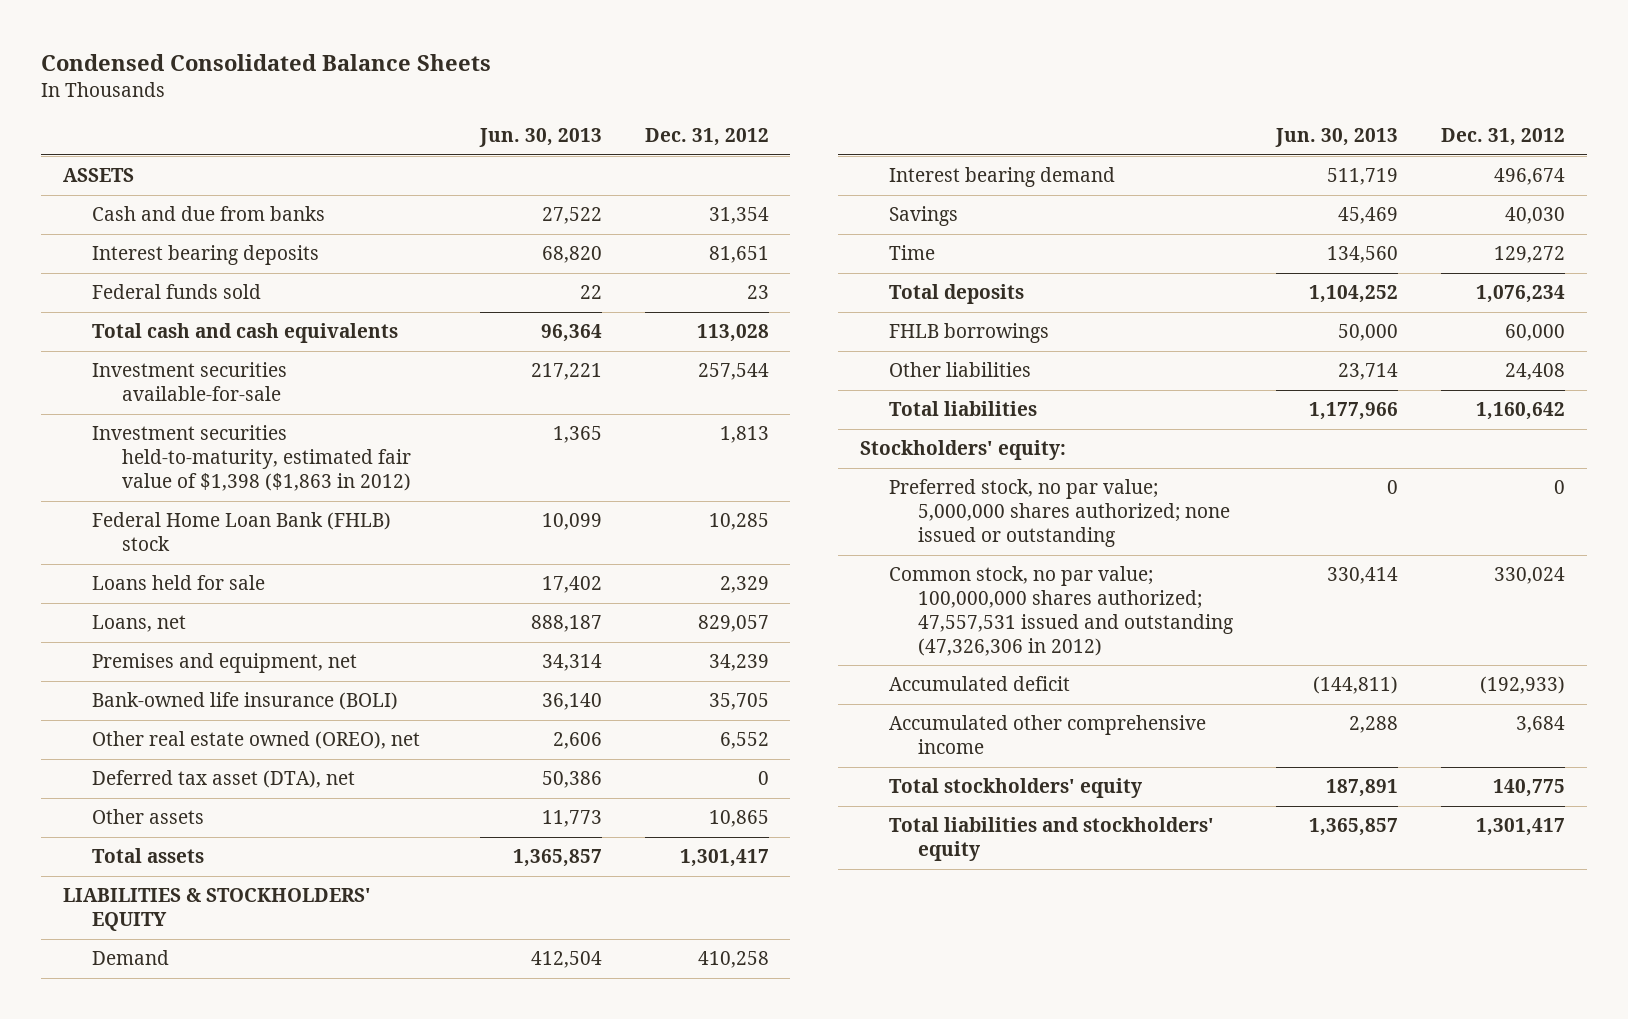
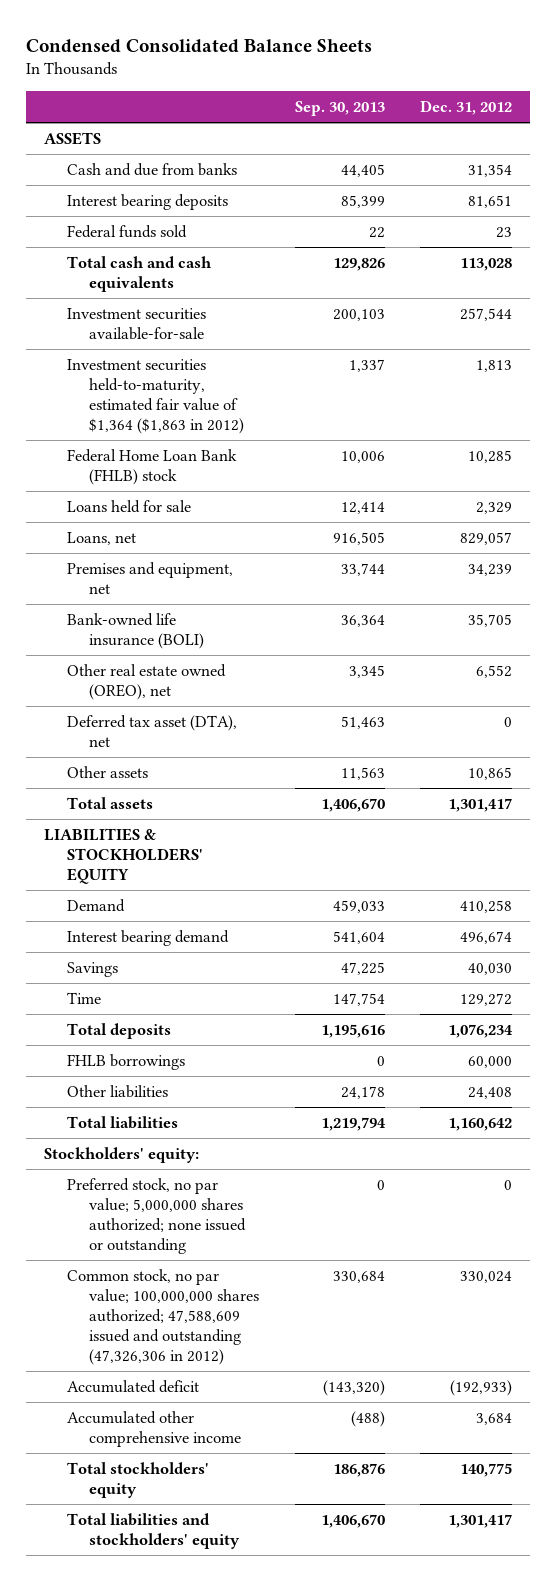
- | Jun. 30, 2013 | Dec. 31, 2012
+ | Sep. 30, 2013 | Dec. 31, 2012
- Investment securities held-to-maturity, estimated fair value of $1,398 ($1,863 in 2012) | 1,365 | 1,813
+ Investment securities held-to-maturity, estimated fair value of $1,364 ($1,863 in 2012) | 1,337 | 1,813
- Common stock, no par value; 100,000,000 shares authorized; 47,557,531 issued and outstanding (47,326,306 in 2012) | 330,414 | 330,024
+ Common stock, no par value; 100,000,000 shares authorized; 47,588,609 issued and outstanding (47,326,306 in 2012) | 330,684 | 330,024

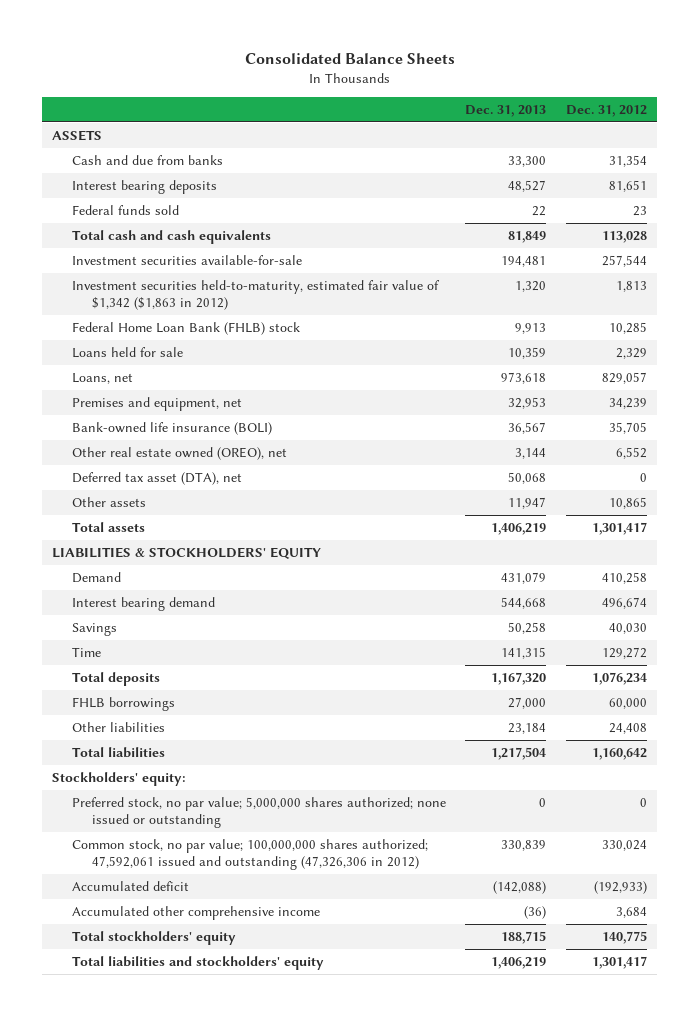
- Condensed Consolidated Balance Sheets
+ Consolidated Balance Sheets
- | Sep. 30, 2013 | Dec. 31, 2012
+ | Dec. 31, 2013 | Dec. 31, 2012
- Investment securities held-to-maturity, estimated fair value of $1,364 ($1,863 in 2012) | 1,337 | 1,813
+ Investment securities held-to-maturity, estimated fair value of $1,342 ($1,863 in 2012) | 1,320 | 1,813
- Common stock, no par value; 100,000,000 shares authorized; 47,588,609 issued and outstanding (47,326,306 in 2012) | 330,684 | 330,024
+ Common stock, no par value; 100,000,000 shares authorized; 47,592,061 issued and outstanding (47,326,306 in 2012) | 330,839 | 330,024

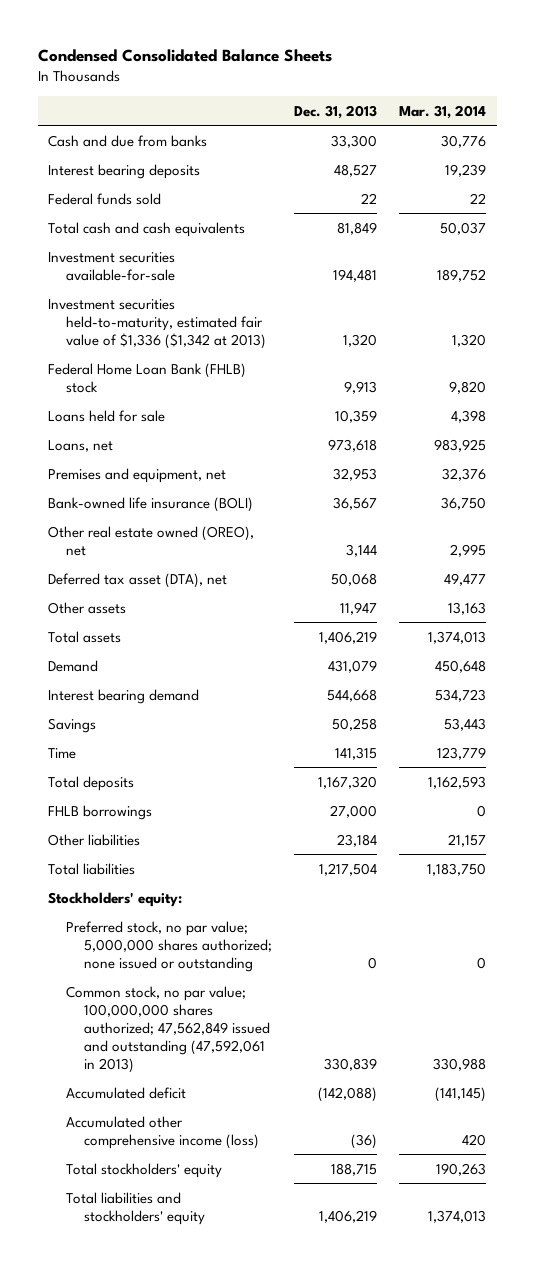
- Consolidated Balance Sheets
+ Condensed Consolidated Balance Sheets
- | Dec. 31, 2013 | Dec. 31, 2012
+ | Dec. 31, 2013 | Mar. 31, 2014
- ASSETS
- Investment securities held-to-maturity, estimated fair value of $1,342 ($1,863 in 2012) | 1,320 | 1,813
+ Investment securities held-to-maturity, estimated fair value of $1,336 ($1,342 at 2013) | 1,320 | 1,320
- LIABILITIES & STOCKHOLDERS' EQUITY
- Common stock, no par value; 100,000,000 shares authorized; 47,592,061 issued and outstanding (47,326,306 in 2012) | 330,839 | 330,024
+ Common stock, no par value; 100,000,000 shares authorized; 47,562,849 issued and outstanding (47,592,061 in 2013) | 330,839 | 330,988
- Accumulated other comprehensive income | (36) | 3,684
+ Accumulated other comprehensive income (loss) | (36) | 420

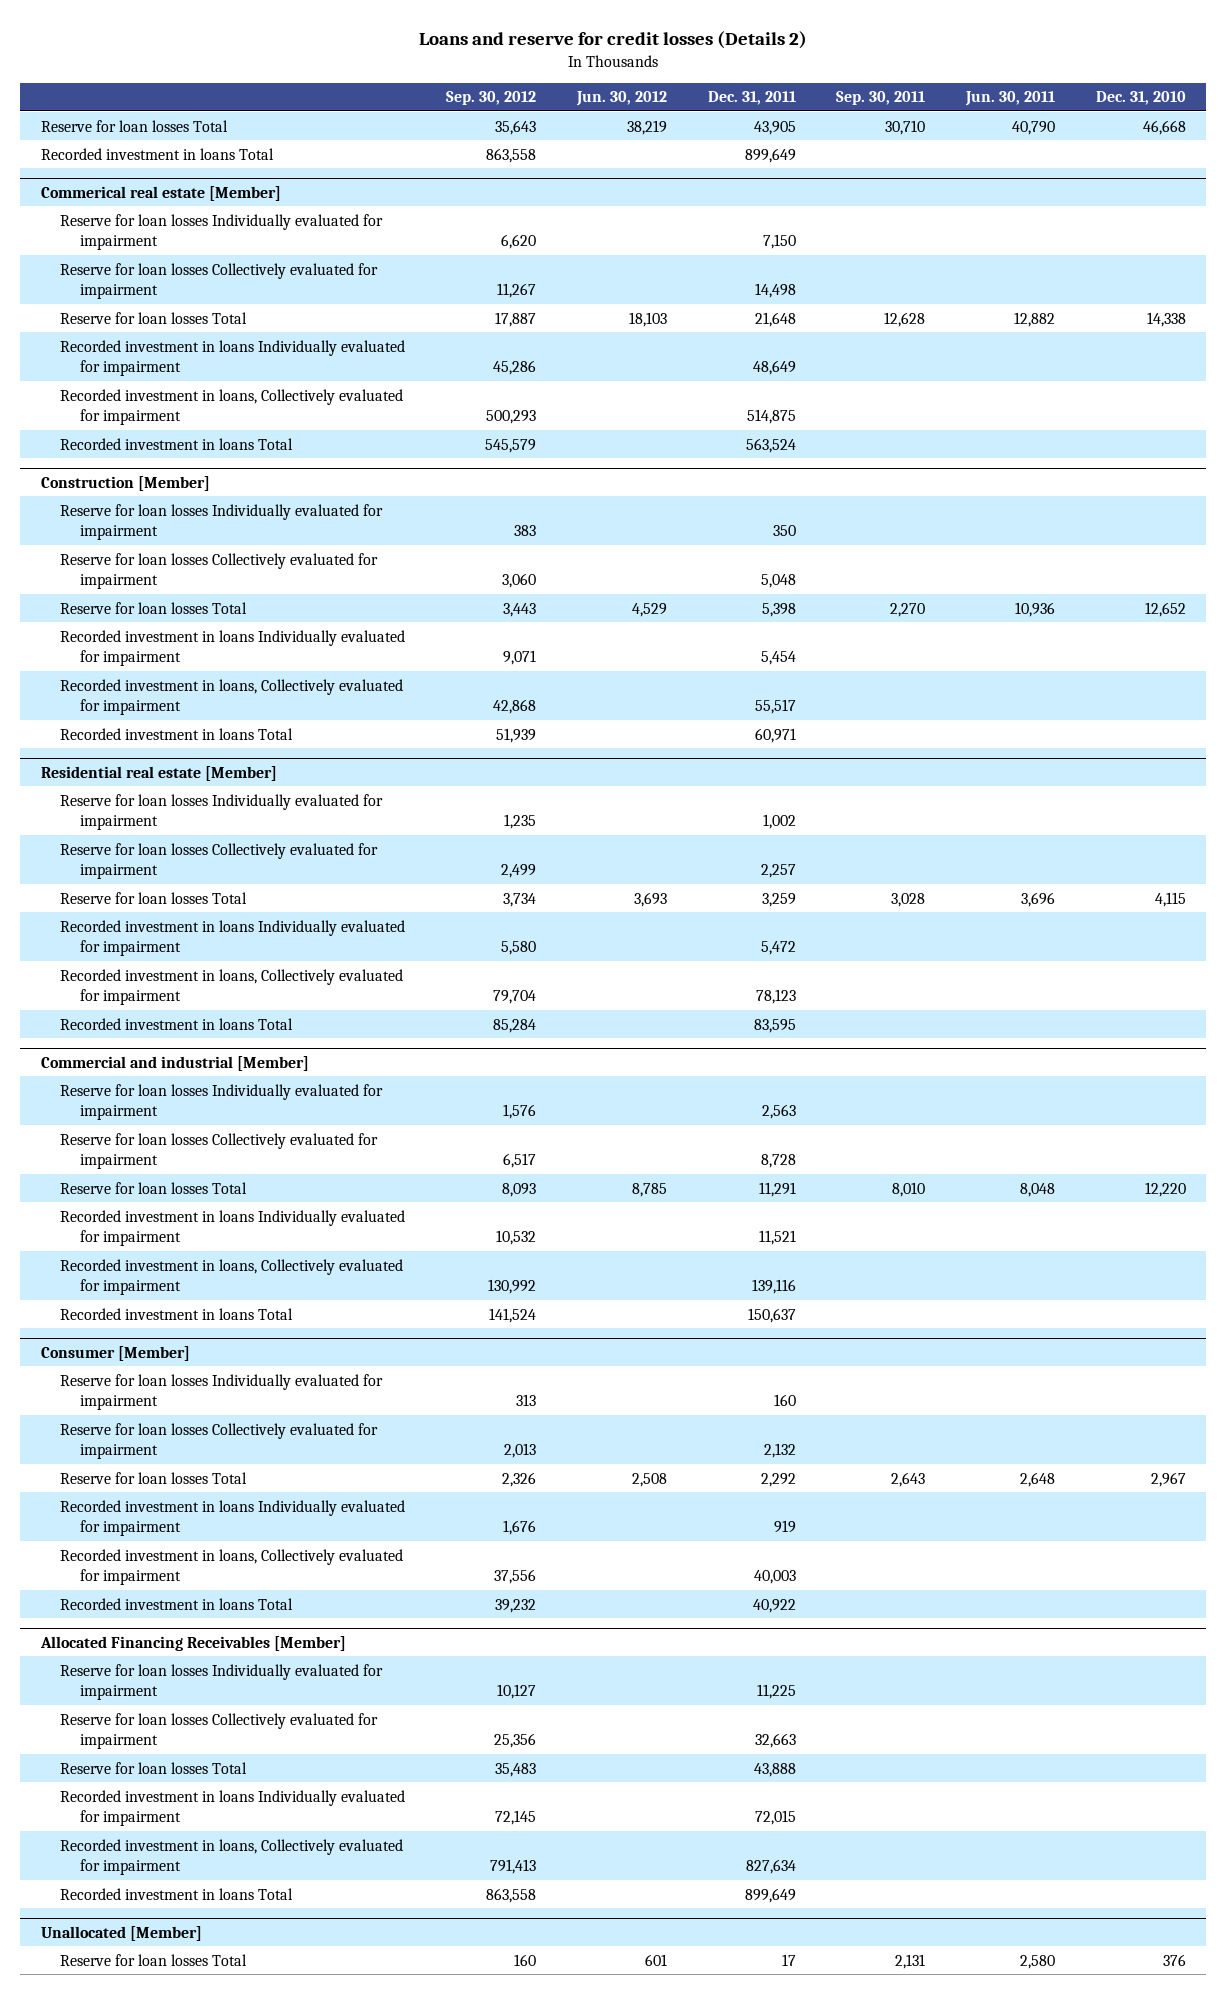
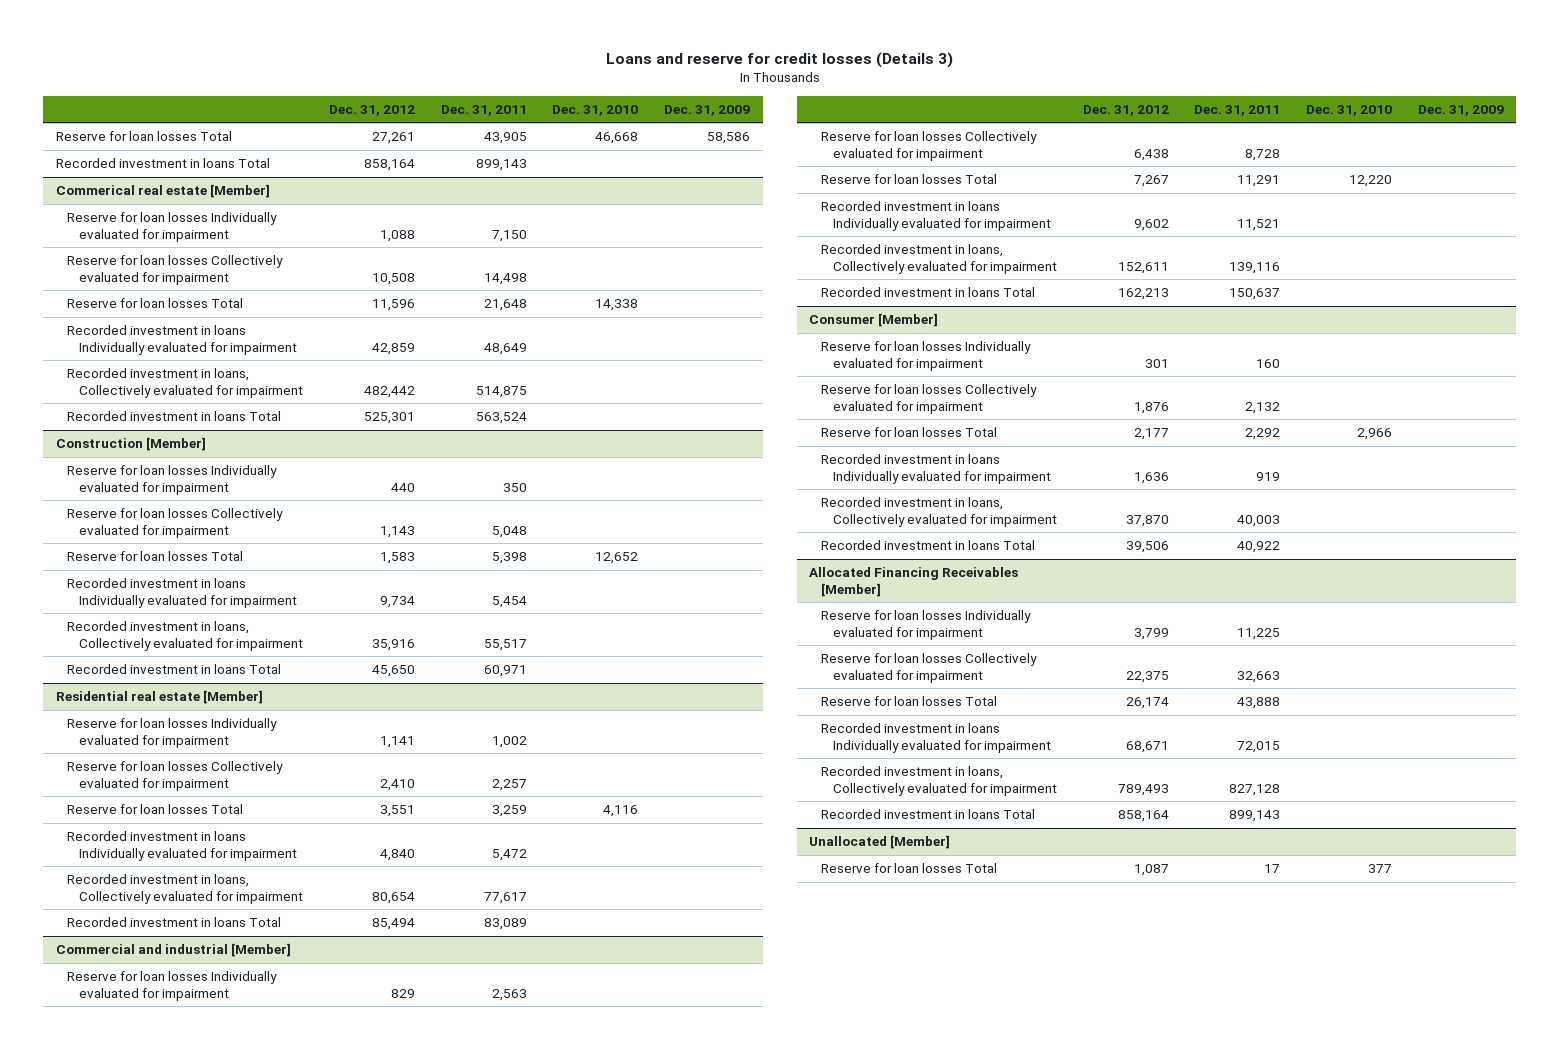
- Loans and reserve for credit losses (Details 2)
+ Loans and reserve for credit losses (Details 3)
- | Sep. 30, 2012 | Jun. 30, 2012 | Dec. 31, 2011 | Sep. 30, 2011 | Jun. 30, 2011 | Dec. 31, 2010
+ | Dec. 31, 2012 | Dec. 31, 2011 | Dec. 31, 2010 | Dec. 31, 2009
- Recorded investment in loans Total | 863,558 | | 899,649 | | |
+ Recorded investment in loans Total | 858,164 | 899,143 | |
@ Residential real estate [Member]
- Reserve for loan losses Total | 3,734 | 3,693 | 3,259 | 3,028 | 3,696 | 4,115
+ Reserve for loan losses Total | 3,551 | 3,259 | 4,116 |
- Recorded investment in loans, Collectively evaluated for impairment | 79,704 | | 78,123 | | |
- Recorded investment in loans Total | 85,284 | | 83,595 | | |
+ Recorded investment in loans, Collectively evaluated for impairment | 80,654 | 77,617 | |
+ Recorded investment in loans Total | 85,494 | 83,089 | |
@ Consumer [Member]
- Reserve for loan losses Total | 2,326 | 2,508 | 2,292 | 2,643 | 2,648 | 2,967
+ Reserve for loan losses Total | 2,177 | 2,292 | 2,966 |
@ Allocated Financing Receivables [Member]
- Recorded investment in loans, Collectively evaluated for impairment | 791,413 | | 827,634 | | |
- Recorded investment in loans Total | 863,558 | | 899,649 | | |
+ Recorded investment in loans, Collectively evaluated for impairment | 789,493 | 827,128 | |
+ Recorded investment in loans Total | 858,164 | 899,143 | |
@ Unallocated [Member]
- Reserve for loan losses Total | 160 | 601 | 17 | 2,131 | 2,580 | 376
+ Reserve for loan losses Total | 1,087 | 17 | 377 |

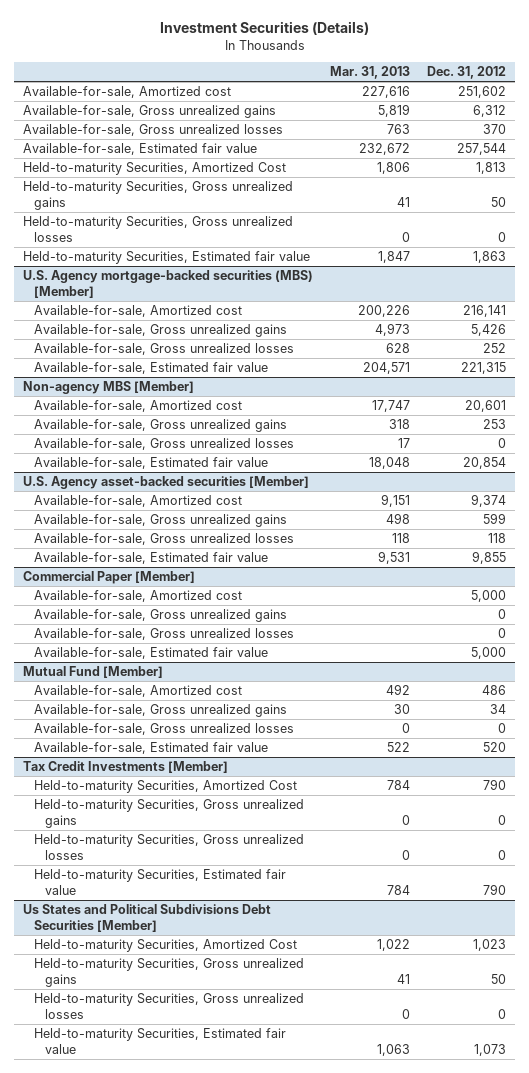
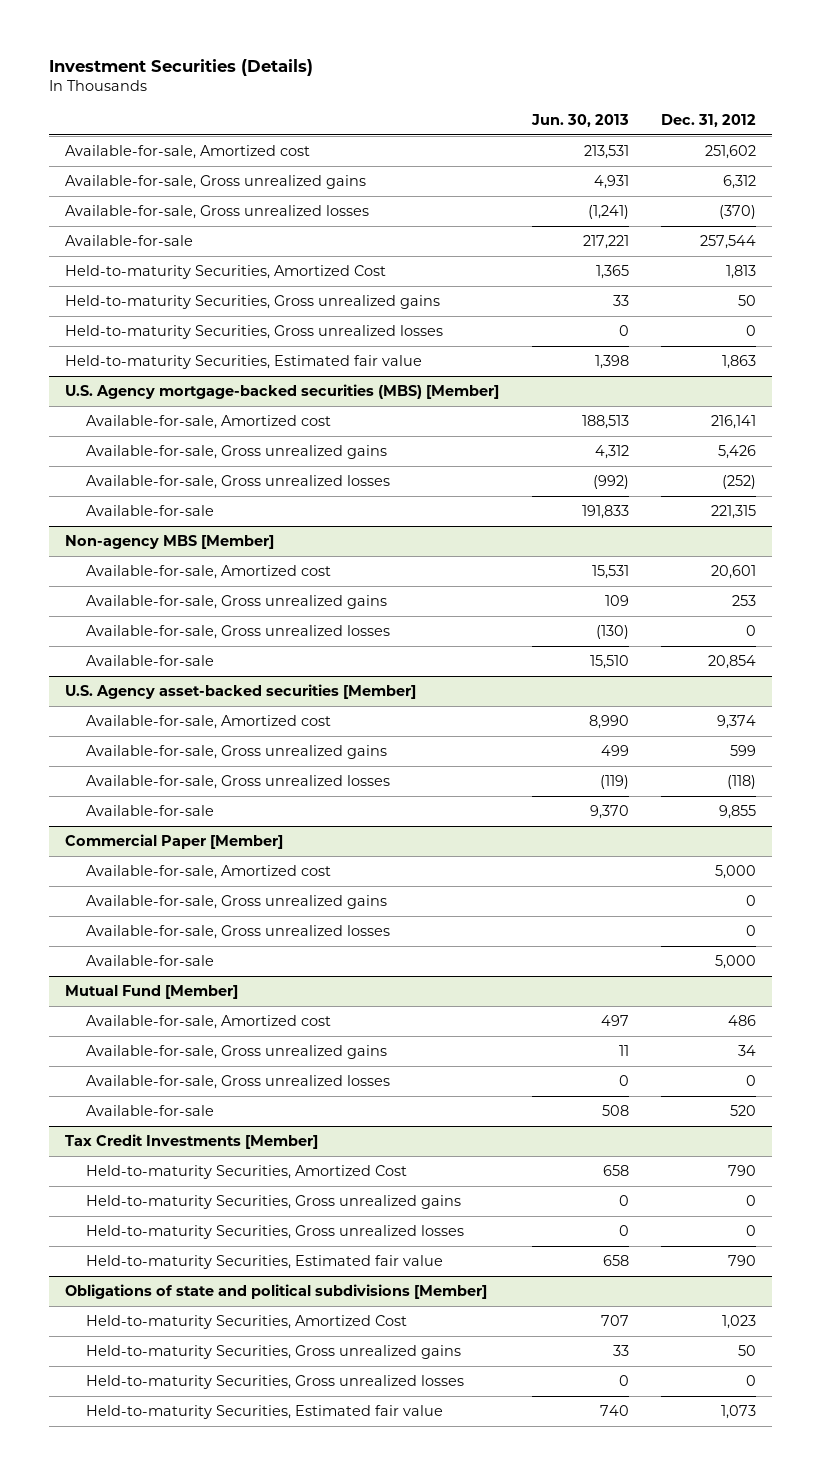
- | Mar. 31, 2013 | Dec. 31, 2012
+ | Jun. 30, 2013 | Dec. 31, 2012
- Available-for-sale, Gross unrealized losses | 763 | 370
- Available-for-sale, Estimated fair value | 232,672 | 257,544
+ Available-for-sale, Gross unrealized losses | (1,241) | (370)
+ Available-for-sale | 217,221 | 257,544
@ U.S. Agency mortgage-backed securities (MBS) [Member]
- Available-for-sale, Gross unrealized losses | 628 | 252
- Available-for-sale, Estimated fair value | 204,571 | 221,315
+ Available-for-sale, Gross unrealized losses | (992) | (252)
+ Available-for-sale | 191,833 | 221,315
@ Non-agency MBS [Member]
- Available-for-sale, Estimated fair value | 18,048 | 20,854
+ Available-for-sale | 15,510 | 20,854
@ U.S. Agency asset-backed securities [Member]
- Available-for-sale, Gross unrealized losses | 118 | 118
- Available-for-sale, Estimated fair value | 9,531 | 9,855
+ Available-for-sale, Gross unrealized losses | (119) | (118)
+ Available-for-sale | 9,370 | 9,855
@ Commercial Paper [Member]
- Available-for-sale, Estimated fair value | | 5,000
+ Available-for-sale | | 5,000
@ Mutual Fund [Member]
- Available-for-sale, Estimated fair value | 522 | 520
+ Available-for-sale | 508 | 520
- Us States and Political Subdivisions Debt Securities [Member]
+ Obligations of state and political subdivisions [Member]

